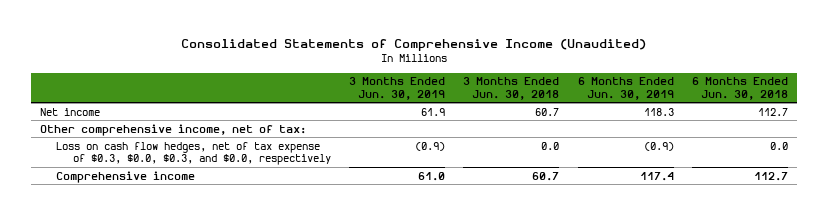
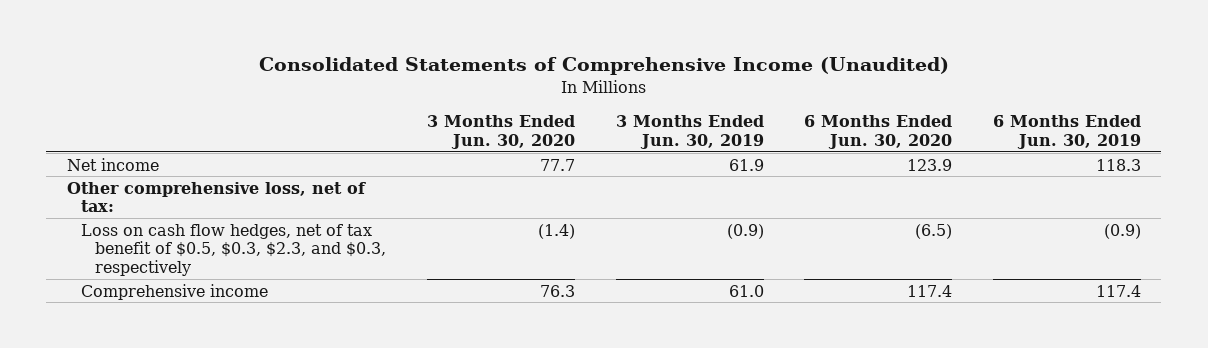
- | 3 Months Ended Jun. 30, 2019 | 3 Months Ended Jun. 30, 2018 | 6 Months Ended Jun. 30, 2019 | 6 Months Ended Jun. 30, 2018
+ | 3 Months Ended Jun. 30, 2020 | 3 Months Ended Jun. 30, 2019 | 6 Months Ended Jun. 30, 2020 | 6 Months Ended Jun. 30, 2019
- Other comprehensive income, net of tax:
- Loss on cash flow hedges, net of tax expense of $0.3, $0.0, $0.3, and $0.0, respectively | (0.9) | 0.0 | (0.9) | 0.0
+ Other comprehensive loss, net of tax:
+ Loss on cash flow hedges, net of tax benefit of $0.5, $0.3, $2.3, and $0.3, respectively | (1.4) | (0.9) | (6.5) | (0.9)

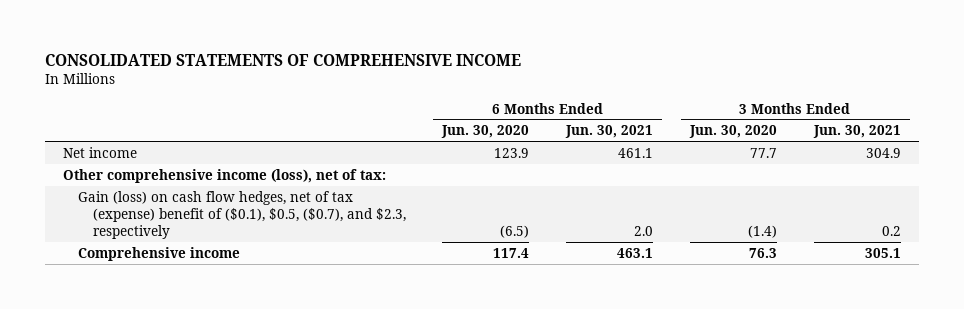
- Consolidated Statements of Comprehensive Income (Unaudited)
+ CONSOLIDATED STATEMENTS OF COMPREHENSIVE INCOME
- | 3 Months Ended Jun. 30, 2020 | 3 Months Ended Jun. 30, 2019 | 6 Months Ended Jun. 30, 2020 | 6 Months Ended Jun. 30, 2019
+ | 6 Months Ended Jun. 30, 2020 | 6 Months Ended Jun. 30, 2021 | 3 Months Ended Jun. 30, 2020 | 3 Months Ended Jun. 30, 2021
- Other comprehensive loss, net of tax:
- Loss on cash flow hedges, net of tax benefit of $0.5, $0.3, $2.3, and $0.3, respectively | (1.4) | (0.9) | (6.5) | (0.9)
+ Other comprehensive income (loss), net of tax:
+ Gain (loss) on cash flow hedges, net of tax (expense) benefit of ($0.1), $0.5, ($0.7), and $2.3, respectively | (6.5) | 2.0 | (1.4) | 0.2

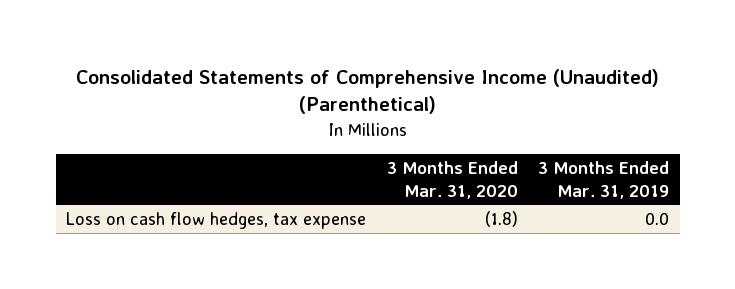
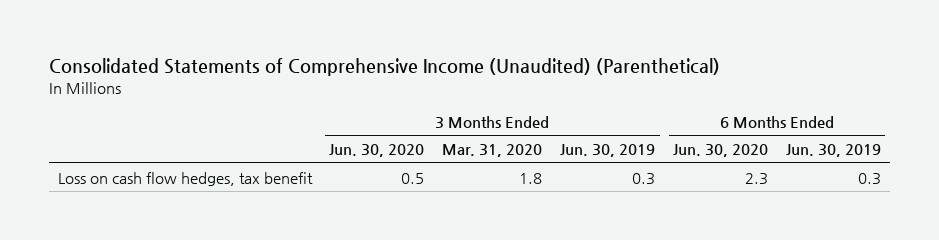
- | 3 Months Ended Mar. 31, 2020 | 3 Months Ended Mar. 31, 2019
+ | 3 Months Ended Jun. 30, 2020 | 3 Months Ended Mar. 31, 2020 | 3 Months Ended Jun. 30, 2019 | 6 Months Ended Jun. 30, 2020 | 6 Months Ended Jun. 30, 2019
- Loss on cash flow hedges, tax expense | (1.8) | 0.0
+ Loss on cash flow hedges, tax benefit | 0.5 | 1.8 | 0.3 | 2.3 | 0.3

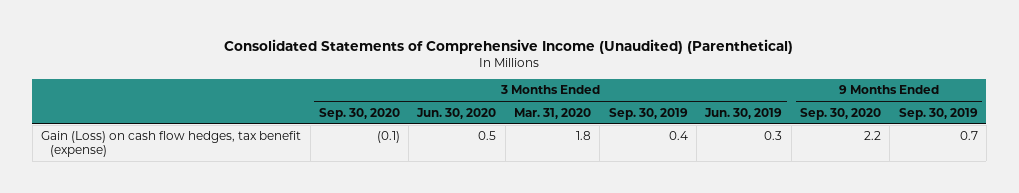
- | 3 Months Ended Jun. 30, 2020 | 3 Months Ended Mar. 31, 2020 | 3 Months Ended Jun. 30, 2019 | 6 Months Ended Jun. 30, 2020 | 6 Months Ended Jun. 30, 2019
+ | 3 Months Ended Sep. 30, 2020 | 3 Months Ended Jun. 30, 2020 | 3 Months Ended Mar. 31, 2020 | 3 Months Ended Sep. 30, 2019 | 3 Months Ended Jun. 30, 2019 | 9 Months Ended Sep. 30, 2020 | 9 Months Ended Sep. 30, 2019
- Loss on cash flow hedges, tax benefit | 0.5 | 1.8 | 0.3 | 2.3 | 0.3
+ Gain (Loss) on cash flow hedges, tax benefit (expense) | (0.1) | 0.5 | 1.8 | 0.4 | 0.3 | 2.2 | 0.7

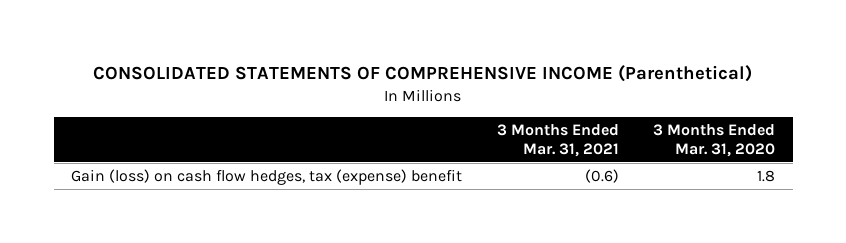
- Consolidated Statements of Comprehensive Income (Unaudited) (Parenthetical)
+ CONSOLIDATED STATEMENTS OF COMPREHENSIVE INCOME (Parenthetical)
- | 3 Months Ended Sep. 30, 2020 | 3 Months Ended Jun. 30, 2020 | 3 Months Ended Mar. 31, 2020 | 3 Months Ended Sep. 30, 2019 | 3 Months Ended Jun. 30, 2019 | 9 Months Ended Sep. 30, 2020 | 9 Months Ended Sep. 30, 2019
+ | 3 Months Ended Mar. 31, 2021 | 3 Months Ended Mar. 31, 2020
- Gain (Loss) on cash flow hedges, tax benefit (expense) | (0.1) | 0.5 | 1.8 | 0.4 | 0.3 | 2.2 | 0.7
+ Gain (loss) on cash flow hedges, tax (expense) benefit | (0.6) | 1.8

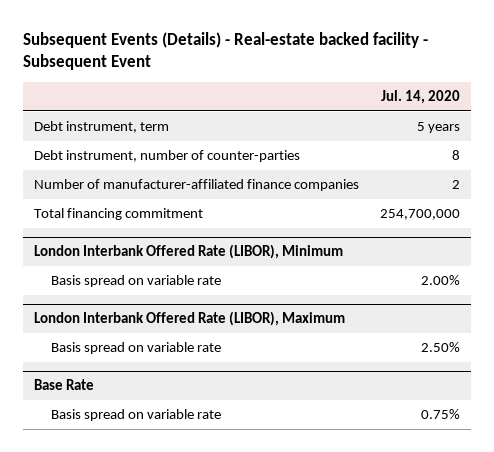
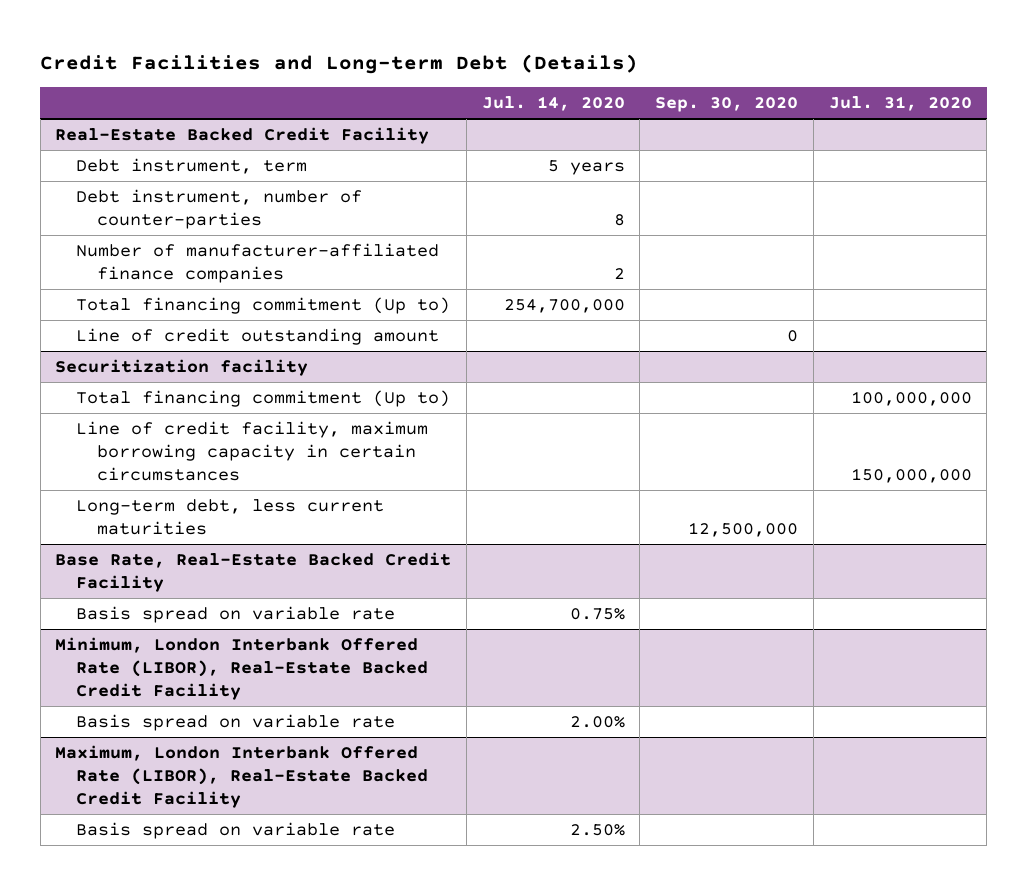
- Subsequent Events (Details) - Real-estate backed facility - Subsequent Event
+ Credit Facilities and Long-term Debt (Details)
- | Jul. 14, 2020
+ | Jul. 14, 2020 | Sep. 30, 2020 | Jul. 31, 2020
+ Real-Estate Backed Credit Facility
- Total financing commitment | 254,700,000
- London Interbank Offered Rate (LIBOR), Minimum
+ Total financing commitment (Up to) | 254,700,000 | |
+ Line of credit outstanding amount | | 0 |
+ Securitization facility
+ Total financing commitment (Up to) | | | 100,000,000
+ Line of credit facility, maximum borrowing capacity in certain circumstances | | | 150,000,000
+ Long-term debt, less current maturities | | 12,500,000 |
+ Base Rate, Real-Estate Backed Credit Facility
+ Basis spread on variable rate | 0.75% | |
+ Minimum, London Interbank Offered Rate (LIBOR), Real-Estate Backed Credit Facility
- London Interbank Offered Rate (LIBOR), Maximum
+ Maximum, London Interbank Offered Rate (LIBOR), Real-Estate Backed Credit Facility
- Base Rate
- Basis spread on variable rate | 0.75%

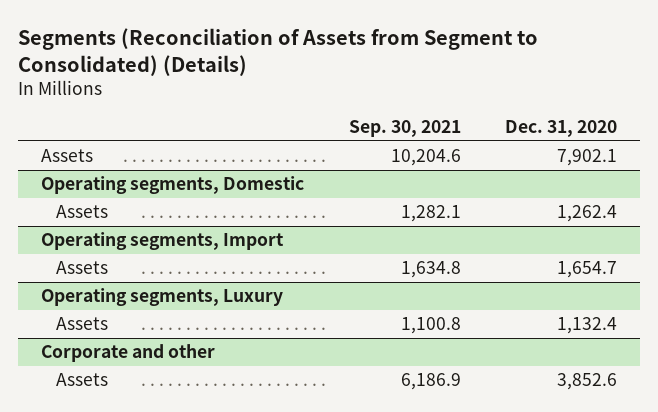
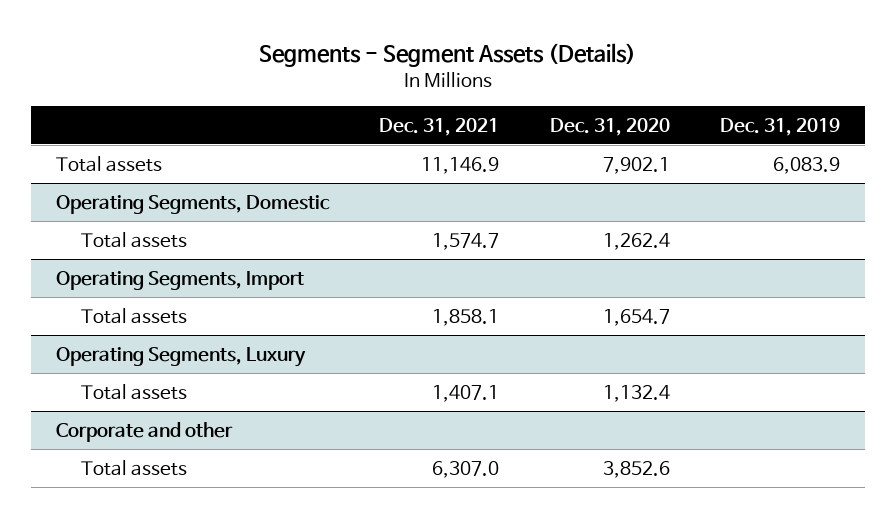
- Segments (Reconciliation of Assets from Segment to Consolidated) (Details)
+ Segments - Segment Assets (Details)
- | Sep. 30, 2021 | Dec. 31, 2020
+ | Dec. 31, 2021 | Dec. 31, 2020 | Dec. 31, 2019
- Assets | 10,204.6 | 7,902.1
- Operating segments, Domestic
- Assets | 1,282.1 | 1,262.4
- Operating segments, Import
- Assets | 1,634.8 | 1,654.7
- Operating segments, Luxury
- Assets | 1,100.8 | 1,132.4
+ Total assets | 11,146.9 | 7,902.1 | 6,083.9
+ Operating Segments, Domestic
+ Total assets | 1,574.7 | 1,262.4 |
+ Operating Segments, Import
+ Total assets | 1,858.1 | 1,654.7 |
+ Operating Segments, Luxury
+ Total assets | 1,407.1 | 1,132.4 |
@ Corporate and other
- Assets | 6,186.9 | 3,852.6
+ Total assets | 6,307.0 | 3,852.6 |

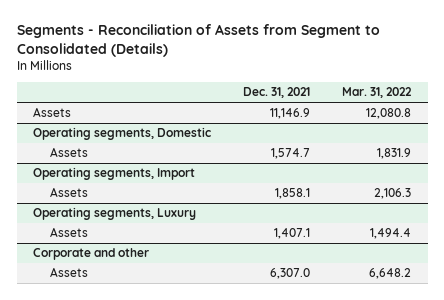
- Segments - Segment Assets (Details)
+ Segments - Reconciliation of Assets from Segment to Consolidated (Details)
- | Dec. 31, 2021 | Dec. 31, 2020 | Dec. 31, 2019
+ | Dec. 31, 2021 | Mar. 31, 2022
- Total assets | 11,146.9 | 7,902.1 | 6,083.9
- Operating Segments, Domestic
- Total assets | 1,574.7 | 1,262.4 |
- Operating Segments, Import
- Total assets | 1,858.1 | 1,654.7 |
- Operating Segments, Luxury
- Total assets | 1,407.1 | 1,132.4 |
+ Assets | 11,146.9 | 12,080.8
+ Operating segments, Domestic
+ Assets | 1,574.7 | 1,831.9
+ Operating segments, Import
+ Assets | 1,858.1 | 2,106.3
+ Operating segments, Luxury
+ Assets | 1,407.1 | 1,494.4
@ Corporate and other
- Total assets | 6,307.0 | 3,852.6 |
+ Assets | 6,307.0 | 6,648.2

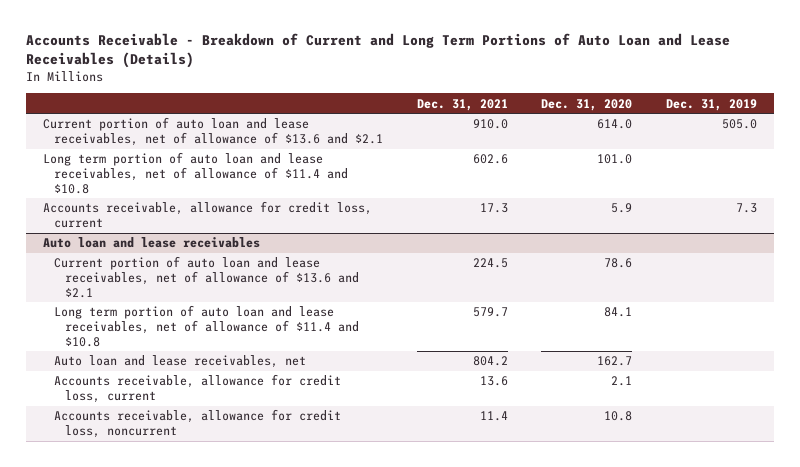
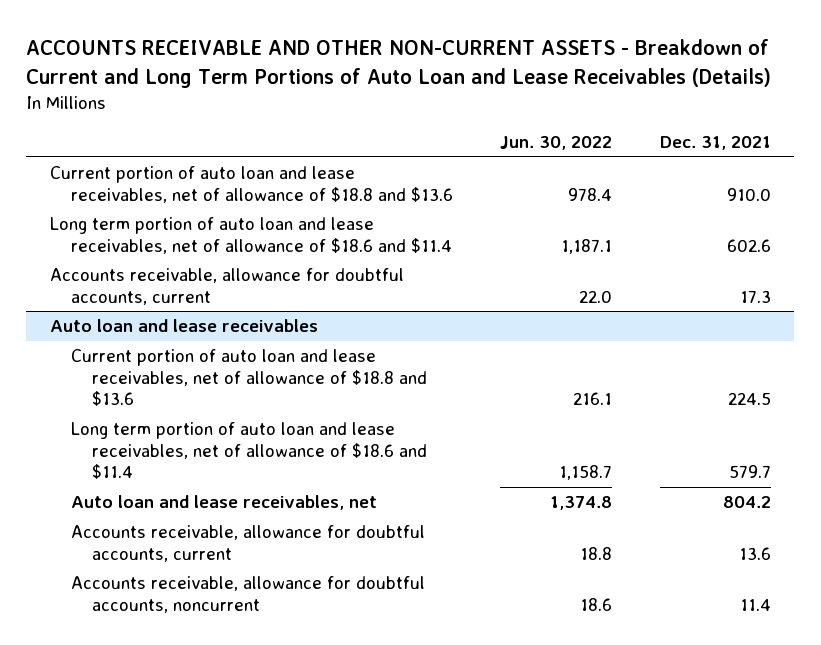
- Accounts Receivable - Breakdown of Current and Long Term Portions of Auto Loan and Lease Receivables (Details)
+ ACCOUNTS RECEIVABLE AND OTHER NON-CURRENT ASSETS - Breakdown of Current and Long Term Portions of Auto Loan and Lease Receivables (Details)
- | Dec. 31, 2021 | Dec. 31, 2020 | Dec. 31, 2019
+ | Jun. 30, 2022 | Dec. 31, 2021
- Current portion of auto loan and lease receivables, net of allowance of $13.6 and $2.1 | 910.0 | 614.0 | 505.0
- Long term portion of auto loan and lease receivables, net of allowance of $11.4 and $10.8 | 602.6 | 101.0 |
- Accounts receivable, allowance for credit loss, current | 17.3 | 5.9 | 7.3
+ Current portion of auto loan and lease receivables, net of allowance of $18.8 and $13.6 | 978.4 | 910.0
+ Long term portion of auto loan and lease receivables, net of allowance of $18.6 and $11.4 | 1,187.1 | 602.6
+ Accounts receivable, allowance for doubtful accounts, current | 22.0 | 17.3
@ Auto loan and lease receivables
- Current portion of auto loan and lease receivables, net of allowance of $13.6 and $2.1 | 224.5 | 78.6 |
- Long term portion of auto loan and lease receivables, net of allowance of $11.4 and $10.8 | 579.7 | 84.1 |
+ Current portion of auto loan and lease receivables, net of allowance of $18.8 and $13.6 | 216.1 | 224.5
+ Long term portion of auto loan and lease receivables, net of allowance of $18.6 and $11.4 | 1,158.7 | 579.7
- Accounts receivable, allowance for credit loss, current | 13.6 | 2.1 |
- Accounts receivable, allowance for credit loss, noncurrent | 11.4 | 10.8 |
+ Accounts receivable, allowance for doubtful accounts, current | 18.8 | 13.6
+ Accounts receivable, allowance for doubtful accounts, noncurrent | 18.6 | 11.4

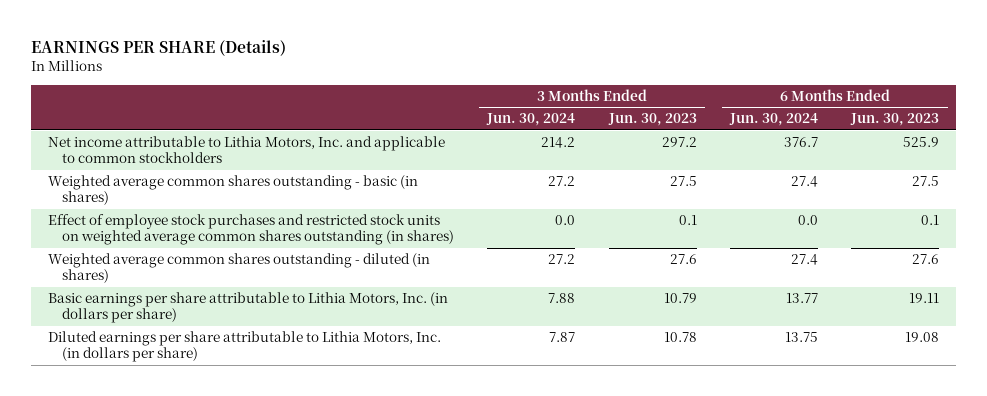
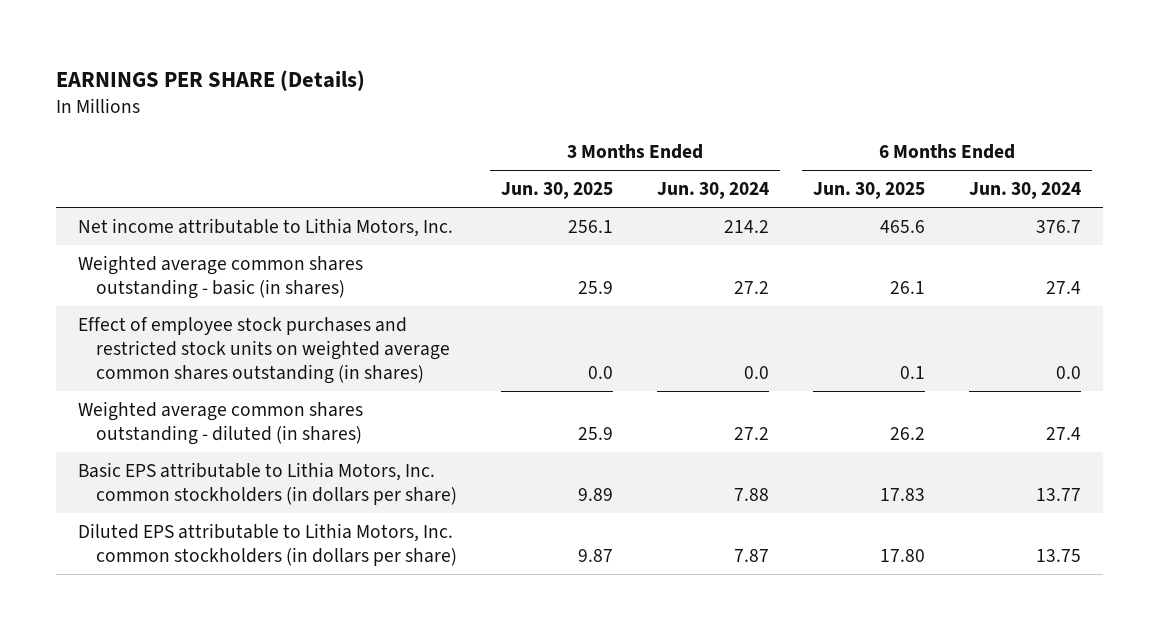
- | 3 Months Ended Jun. 30, 2024 | 3 Months Ended Jun. 30, 2023 | 6 Months Ended Jun. 30, 2024 | 6 Months Ended Jun. 30, 2023
+ | 3 Months Ended Jun. 30, 2025 | 3 Months Ended Jun. 30, 2024 | 6 Months Ended Jun. 30, 2025 | 6 Months Ended Jun. 30, 2024
- Net income attributable to Lithia Motors, Inc. and applicable to common stockholders | 214.2 | 297.2 | 376.7 | 525.9
+ Net income attributable to Lithia Motors, Inc. | 256.1 | 214.2 | 465.6 | 376.7
- Basic earnings per share attributable to Lithia Motors, Inc. (in dollars per share) | 7.88 | 10.79 | 13.77 | 19.11
- Diluted earnings per share attributable to Lithia Motors, Inc. (in dollars per share) | 7.87 | 10.78 | 13.75 | 19.08
+ Basic EPS attributable to Lithia Motors, Inc. common stockholders (in dollars per share) | 9.89 | 7.88 | 17.83 | 13.77
+ Diluted EPS attributable to Lithia Motors, Inc. common stockholders (in dollars per share) | 9.87 | 7.87 | 17.80 | 13.75

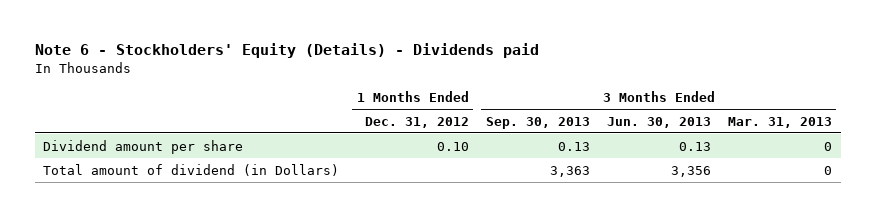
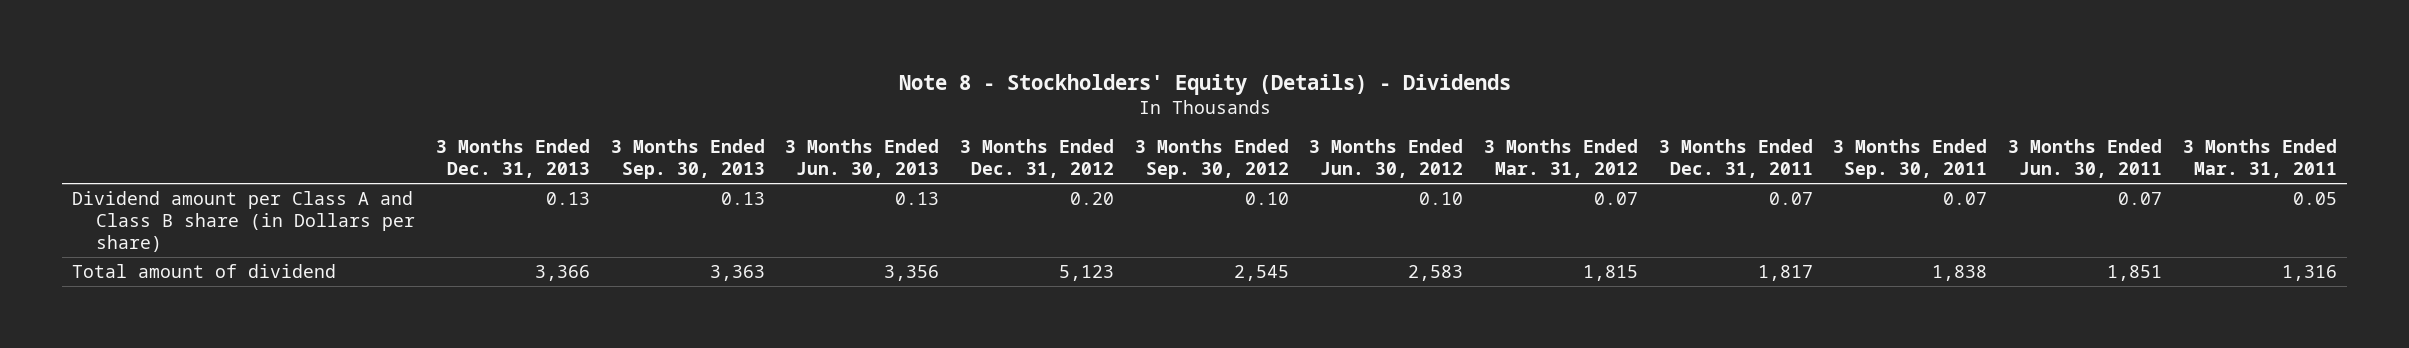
- Note 6 - Stockholders' Equity (Details) - Dividends paid
+ Note 8 - Stockholders' Equity (Details) - Dividends
- | 1 Months Ended Dec. 31, 2012 | 3 Months Ended Sep. 30, 2013 | 3 Months Ended Jun. 30, 2013 | 3 Months Ended Mar. 31, 2013
+ | 3 Months Ended Dec. 31, 2013 | 3 Months Ended Sep. 30, 2013 | 3 Months Ended Jun. 30, 2013 | 3 Months Ended Dec. 31, 2012 | 3 Months Ended Sep. 30, 2012 | 3 Months Ended Jun. 30, 2012 | 3 Months Ended Mar. 31, 2012 | 3 Months Ended Dec. 31, 2011 | 3 Months Ended Sep. 30, 2011 | 3 Months Ended Jun. 30, 2011 | 3 Months Ended Mar. 31, 2011
- Dividend amount per share | 0.10 | 0.13 | 0.13 | 0
- Total amount of dividend (in Dollars) | | 3,363 | 3,356 | 0
+ Dividend amount per Class A and Class B share (in Dollars per share) | 0.13 | 0.13 | 0.13 | 0.20 | 0.10 | 0.10 | 0.07 | 0.07 | 0.07 | 0.07 | 0.05
+ Total amount of dividend | 3,366 | 3,363 | 3,356 | 5,123 | 2,545 | 2,583 | 1,815 | 1,817 | 1,838 | 1,851 | 1,316

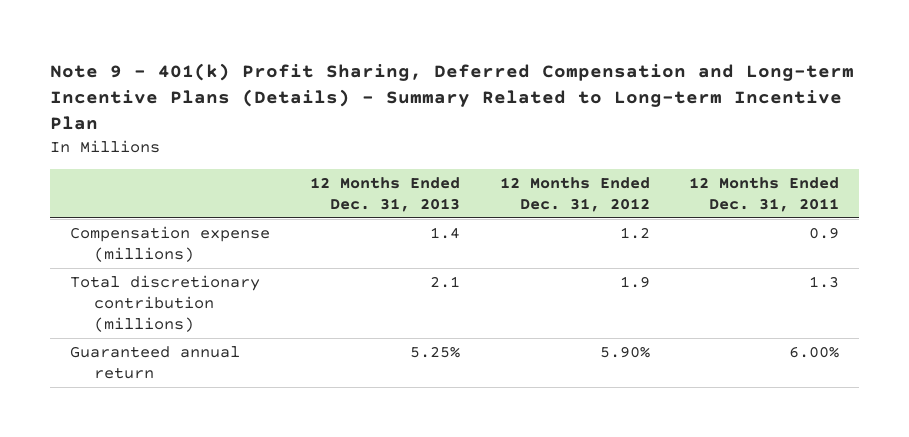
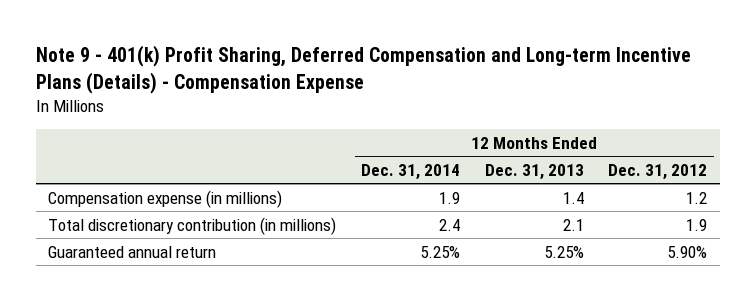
- Note 9 - 401(k) Profit Sharing, Deferred Compensation and Long-term Incentive Plans (Details) - Summary Related to Long-term Incentive Plan
+ Note 9 - 401(k) Profit Sharing, Deferred Compensation and Long-term Incentive Plans (Details) - Compensation Expense
- | 12 Months Ended Dec. 31, 2013 | 12 Months Ended Dec. 31, 2012 | 12 Months Ended Dec. 31, 2011
+ | 12 Months Ended Dec. 31, 2014 | 12 Months Ended Dec. 31, 2013 | 12 Months Ended Dec. 31, 2012
- Compensation expense (millions) | 1.4 | 1.2 | 0.9
- Total discretionary contribution (millions) | 2.1 | 1.9 | 1.3
+ Compensation expense (in millions) | 1.9 | 1.4 | 1.2
+ Total discretionary contribution (in millions) | 2.4 | 2.1 | 1.9

